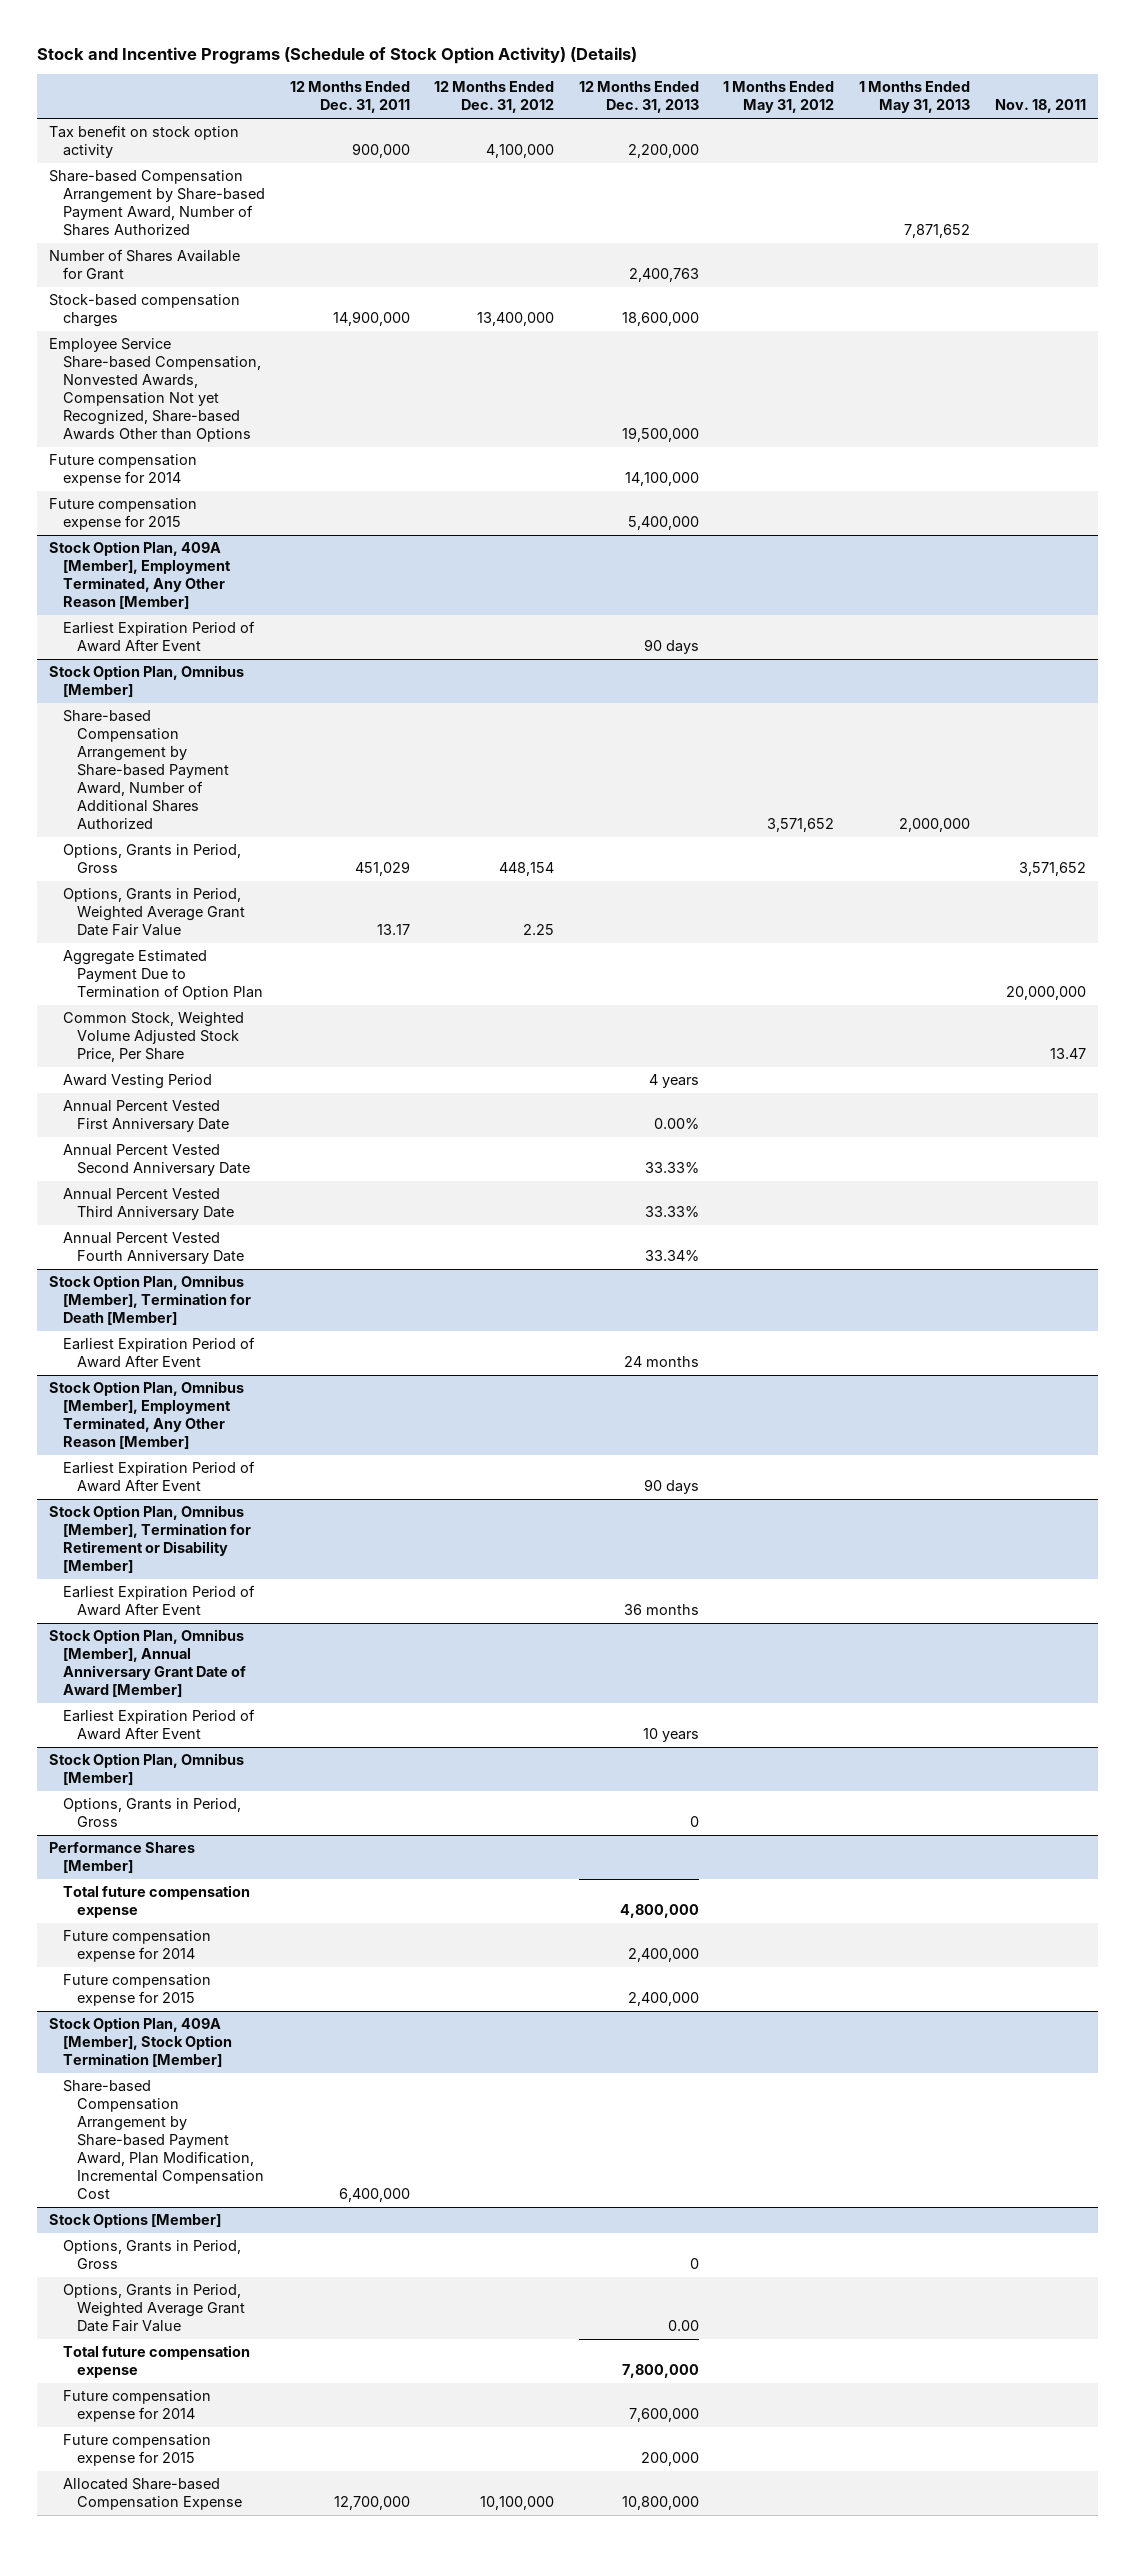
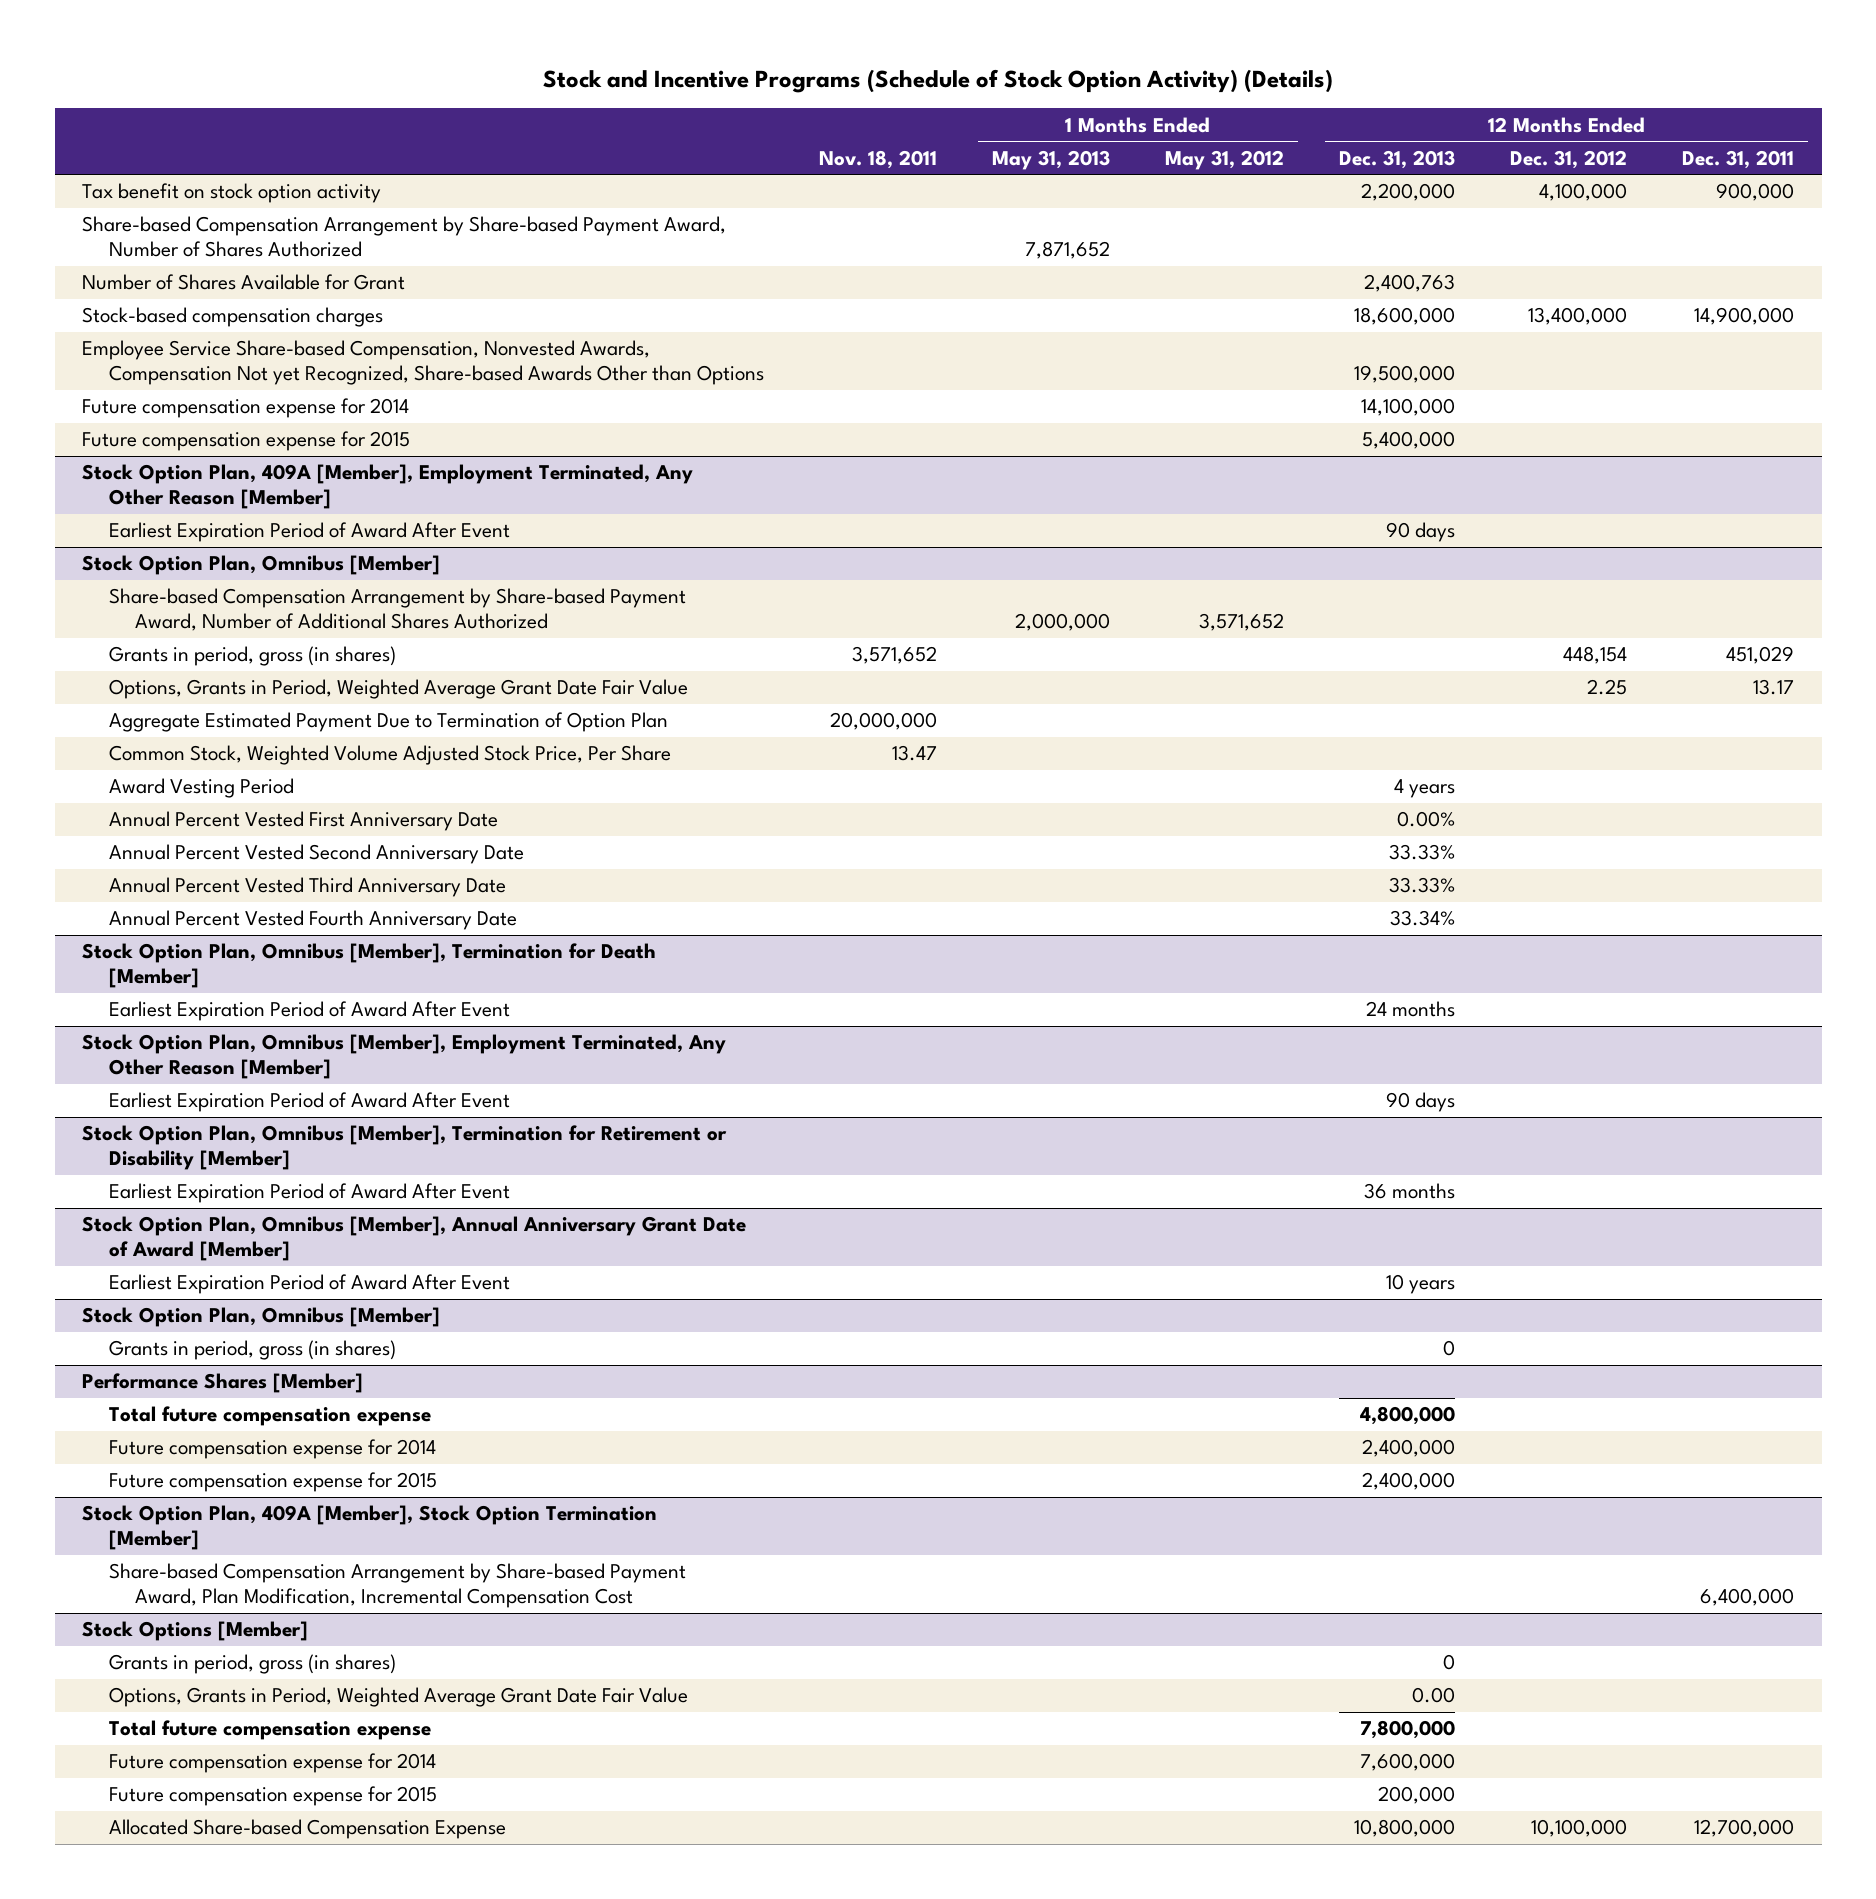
- | 12 Months Ended Dec. 31, 2011 | 12 Months Ended Dec. 31, 2012 | 12 Months Ended Dec. 31, 2013 | 1 Months Ended May 31, 2012 | 1 Months Ended May 31, 2013 | Nov. 18, 2011
+ | Nov. 18, 2011 | 1 Months Ended May 31, 2013 | 1 Months Ended May 31, 2012 | 12 Months Ended Dec. 31, 2013 | 12 Months Ended Dec. 31, 2012 | 12 Months Ended Dec. 31, 2011
@ Stock Option Plan, Omnibus [Member]
- Options, Grants in Period, Gross | 451,029 | 448,154 | | | | 3,571,652
+ Grants in period, gross (in shares) | 3,571,652 | | | | 448,154 | 451,029
- Options, Grants in Period, Gross | | | 0 | | |
+ Grants in period, gross (in shares) | | | | 0 | |
@ Stock Options [Member]
- Options, Grants in Period, Gross | | | 0 | | |
+ Grants in period, gross (in shares) | | | | 0 | |

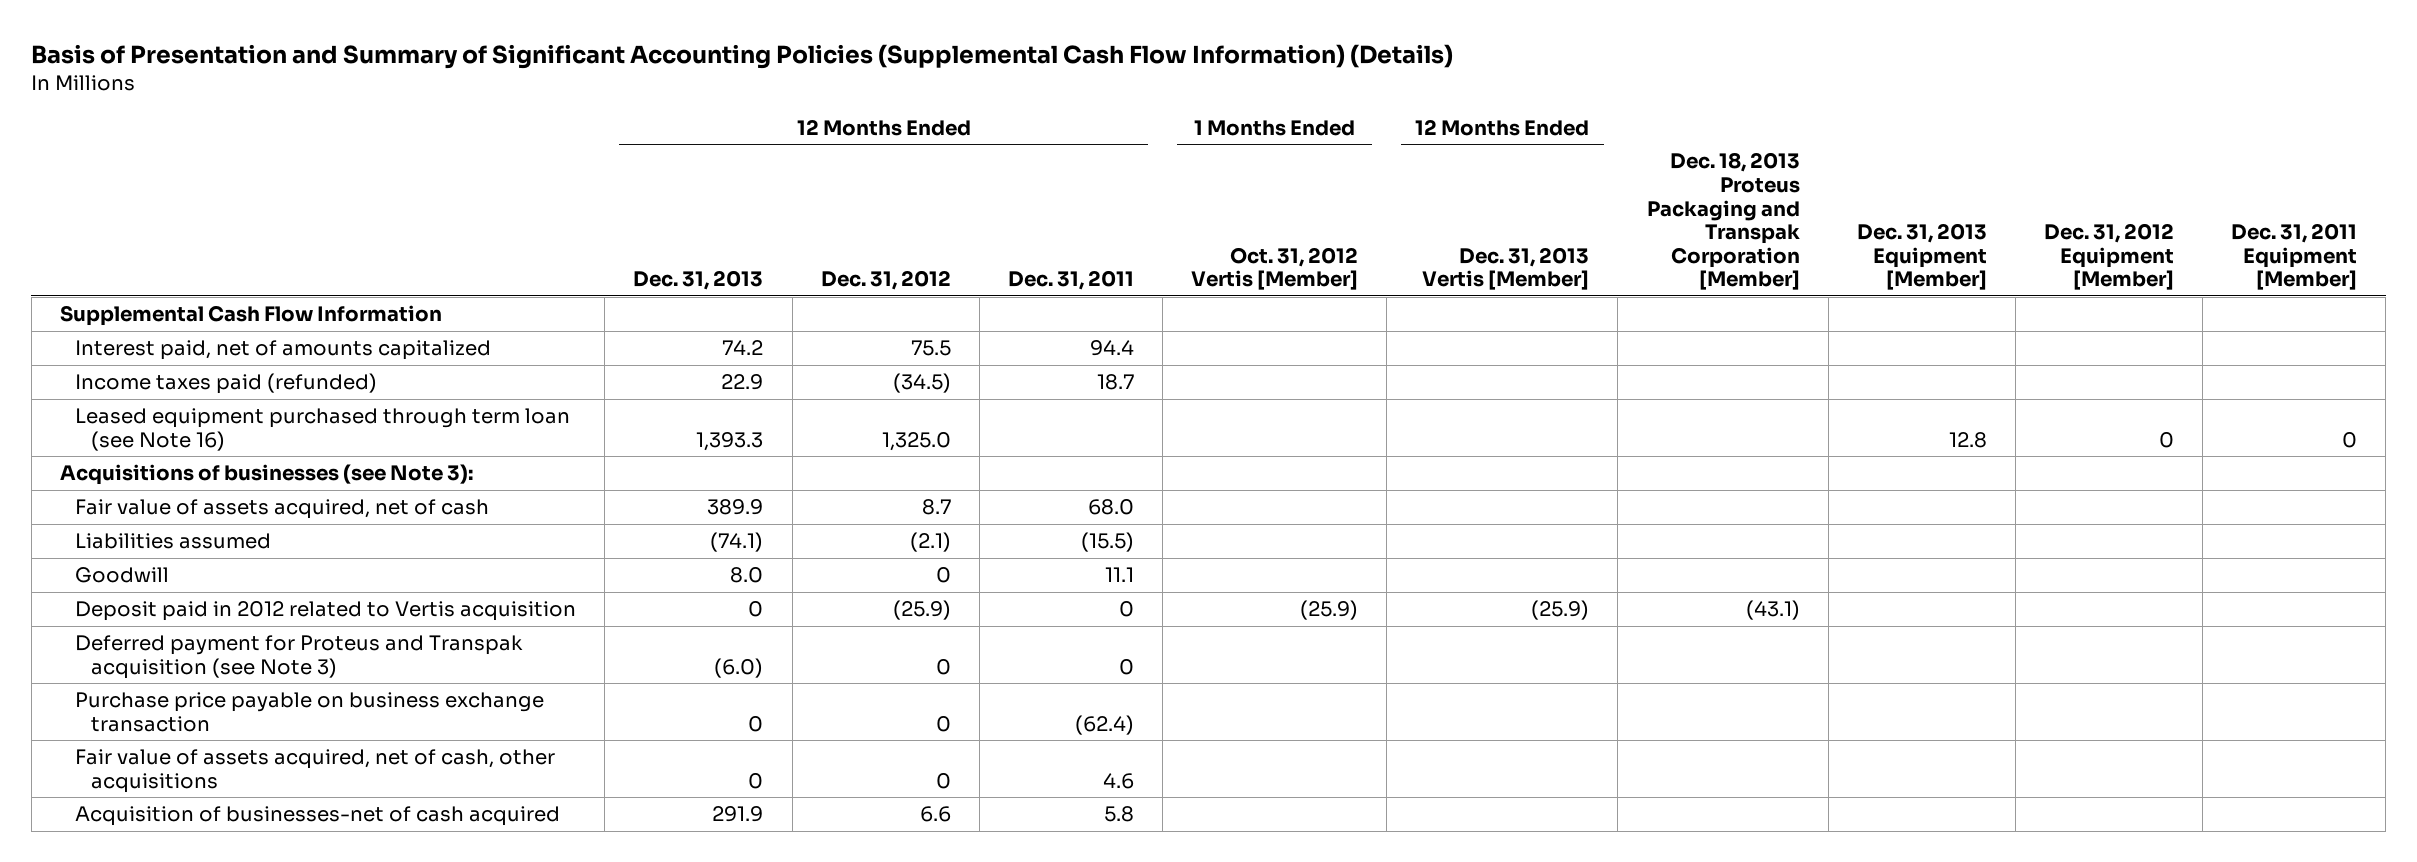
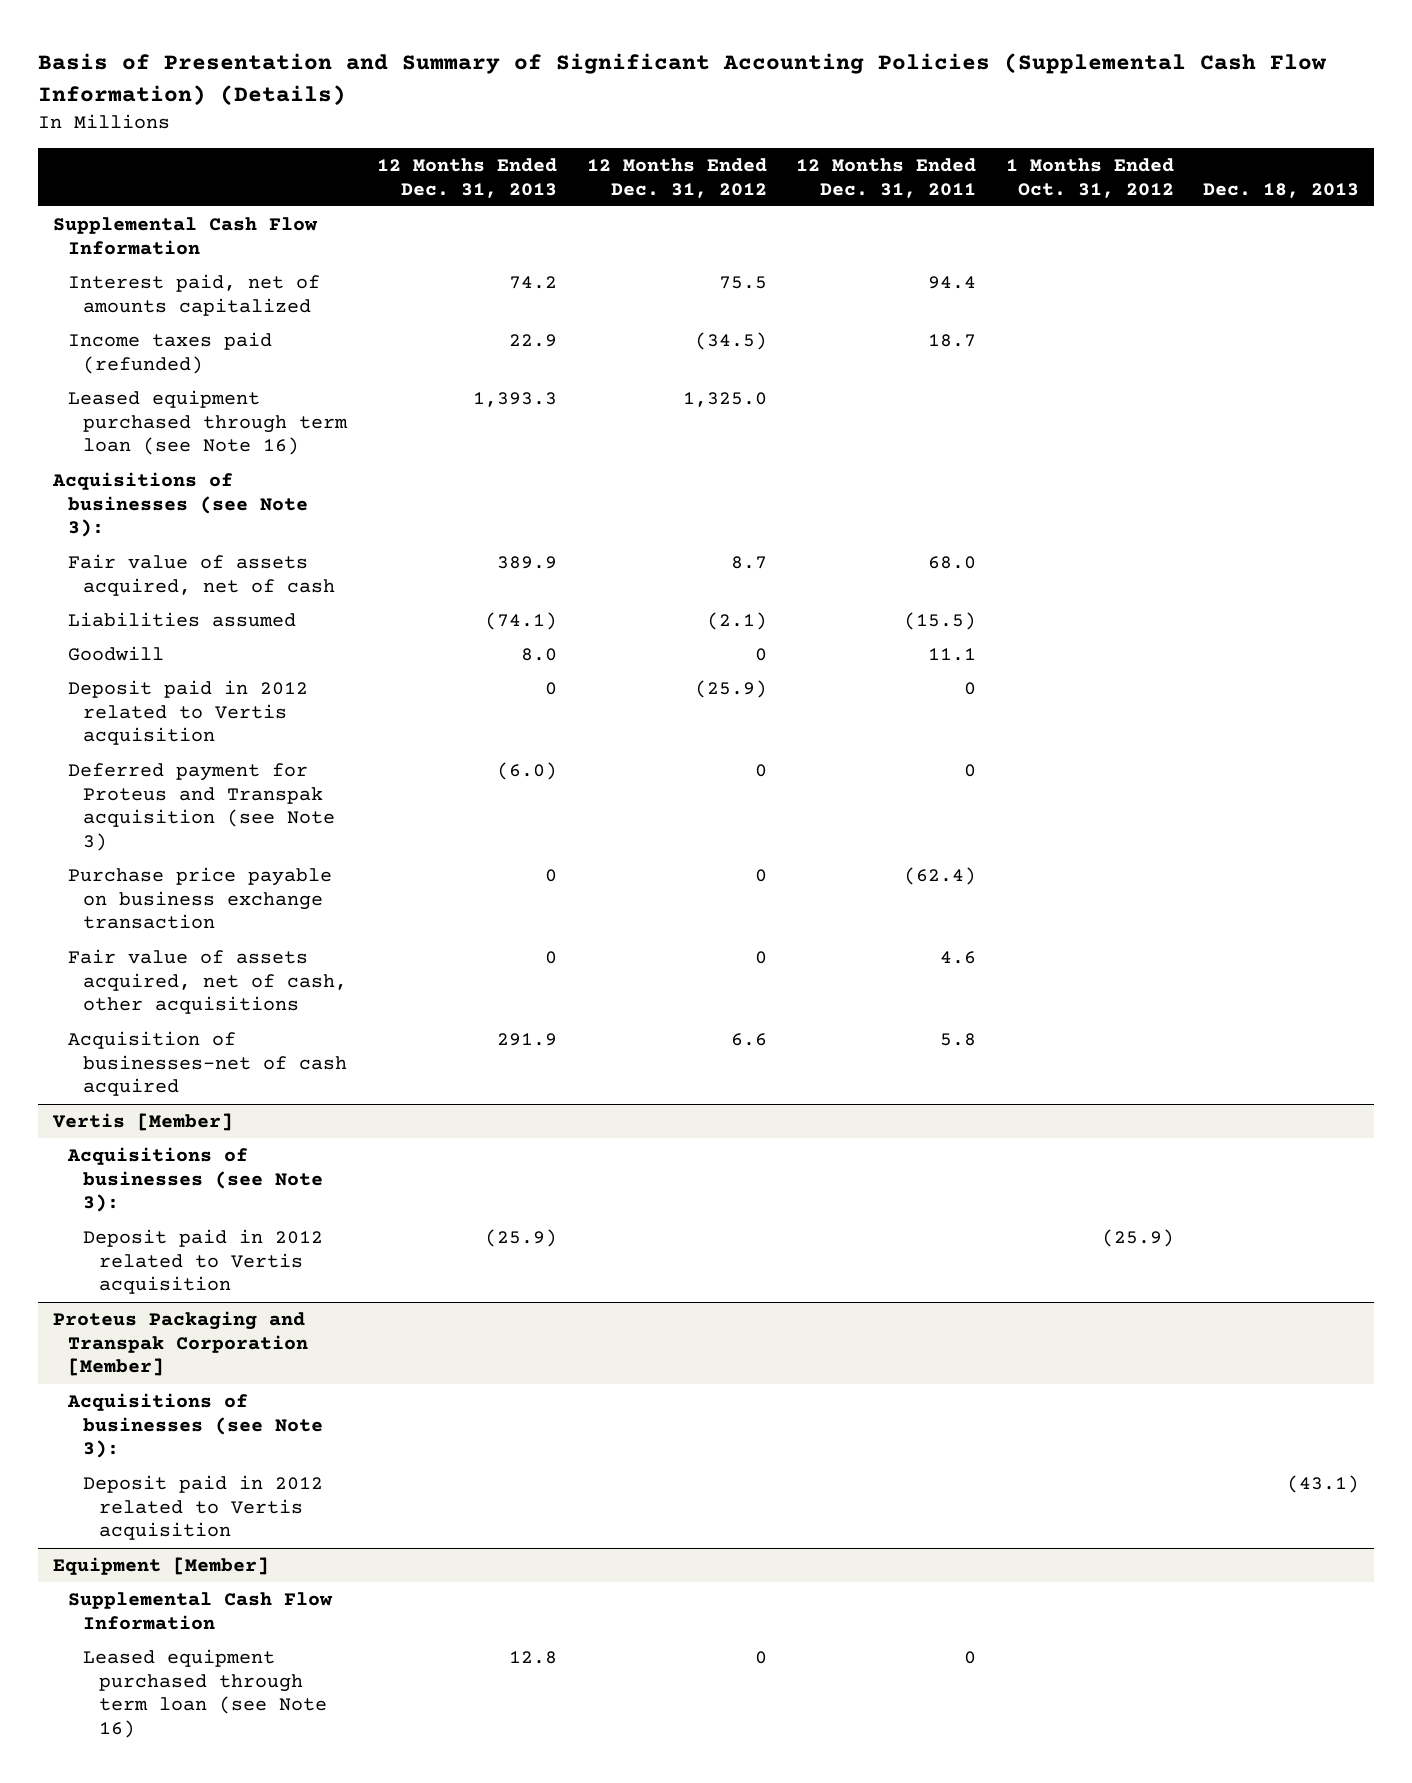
- | 12 Months Ended Dec. 31, 2013 | 12 Months Ended Dec. 31, 2012 | 12 Months Ended Dec. 31, 2011 | 1 Months Ended Oct. 31, 2012 Vertis [Member] | 12 Months Ended Dec. 31, 2013 Vertis [Member] | Dec. 18, 2013 Proteus Packaging and Transpak Corporation [Member] | Dec. 31, 2013 Equipment [Member] | Dec. 31, 2012 Equipment [Member] | Dec. 31, 2011 Equipment [Member]
+ | 12 Months Ended Dec. 31, 2013 | 12 Months Ended Dec. 31, 2012 | 12 Months Ended Dec. 31, 2011 | 1 Months Ended Oct. 31, 2012 | Dec. 18, 2013
+ Vertis [Member]
+ Acquisitions of businesses (see Note 3):
+ Deposit paid in 2012 related to Vertis acquisition | (25.9) | | | (25.9) |
+ Proteus Packaging and Transpak Corporation [Member]
+ Acquisitions of businesses (see Note 3):
+ Deposit paid in 2012 related to Vertis acquisition | | | | | (43.1)
+ Equipment [Member]
+ Supplemental Cash Flow Information
+ Leased equipment purchased through term loan (see Note 16) | 12.8 | 0 | 0 | |

